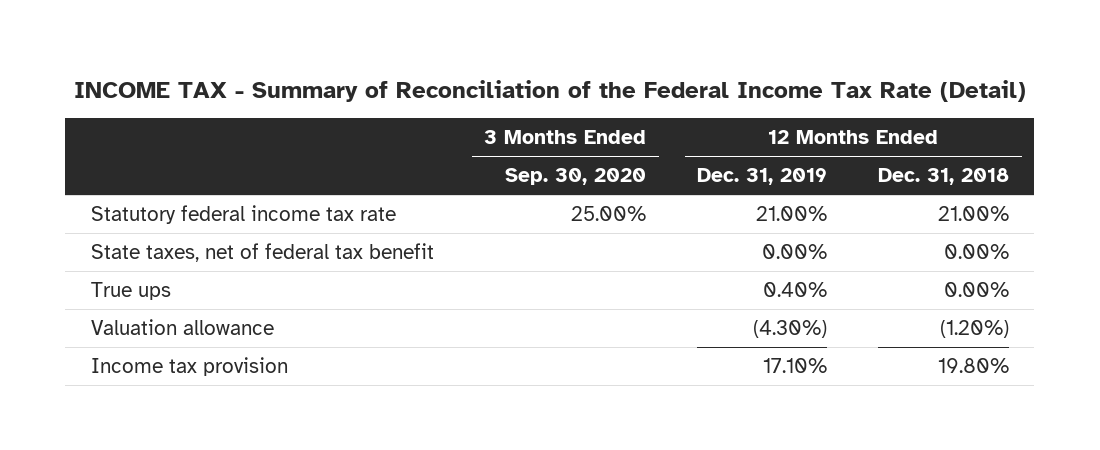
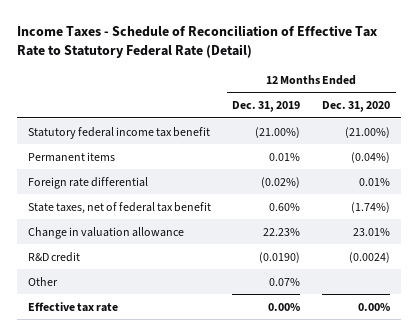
- INCOME TAX - Summary of Reconciliation of the Federal Income Tax Rate (Detail)
+ Income Taxes - Schedule of Reconciliation of Effective Tax Rate to Statutory Federal Rate (Detail)
- | 3 Months Ended Sep. 30, 2020 | 12 Months Ended Dec. 31, 2019 | 12 Months Ended Dec. 31, 2018
+ | 12 Months Ended Dec. 31, 2019 | 12 Months Ended Dec. 31, 2020
- Statutory federal income tax rate | 25.00% | 21.00% | 21.00%
- State taxes, net of federal tax benefit | | 0.00% | 0.00%
- True ups | | 0.40% | 0.00%
- Valuation allowance | | (4.30%) | (1.20%)
- Income tax provision | | 17.10% | 19.80%
+ Statutory federal income tax benefit | (21.00%) | (21.00%)
+ Permanent items | 0.01% | (0.04%)
+ Foreign rate differential | (0.02%) | 0.01%
+ State taxes, net of federal tax benefit | 0.60% | (1.74%)
+ Change in valuation allowance | 22.23% | 23.01%
+ R&D credit | (0.0190) | (0.0024)
+ Other | 0.07% |
+ Effective tax rate | 0.00% | 0.00%

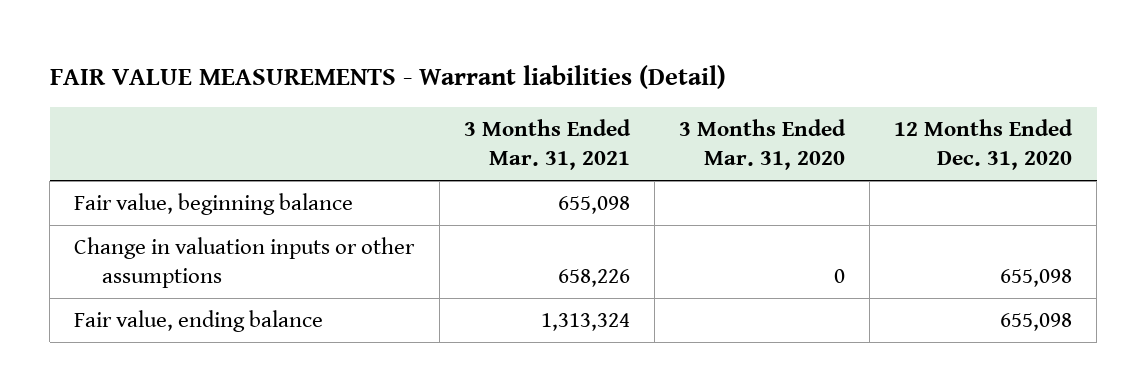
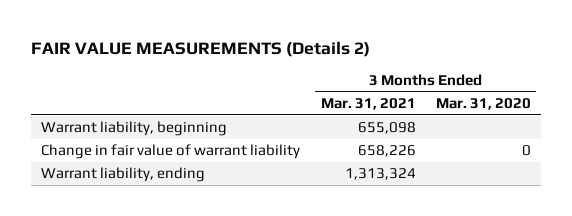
- FAIR VALUE MEASUREMENTS - Warrant liabilities (Detail)
+ FAIR VALUE MEASUREMENTS (Details 2)
- | 3 Months Ended Mar. 31, 2021 | 3 Months Ended Mar. 31, 2020 | 12 Months Ended Dec. 31, 2020
+ | 3 Months Ended Mar. 31, 2021 | 3 Months Ended Mar. 31, 2020
- Fair value, beginning balance | 655,098 | |
- Change in valuation inputs or other assumptions | 658,226 | 0 | 655,098
- Fair value, ending balance | 1,313,324 | | 655,098
+ Warrant liability, beginning | 655,098 |
+ Change in fair value of warrant liability | 658,226 | 0
+ Warrant liability, ending | 1,313,324 |

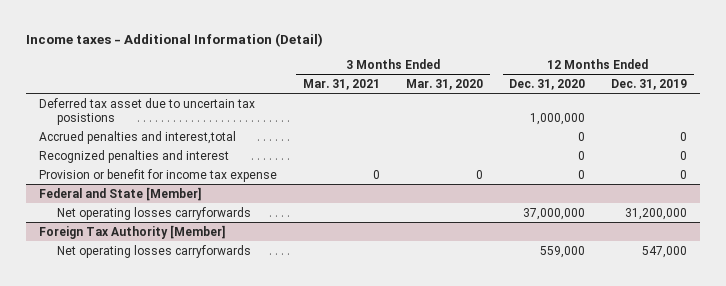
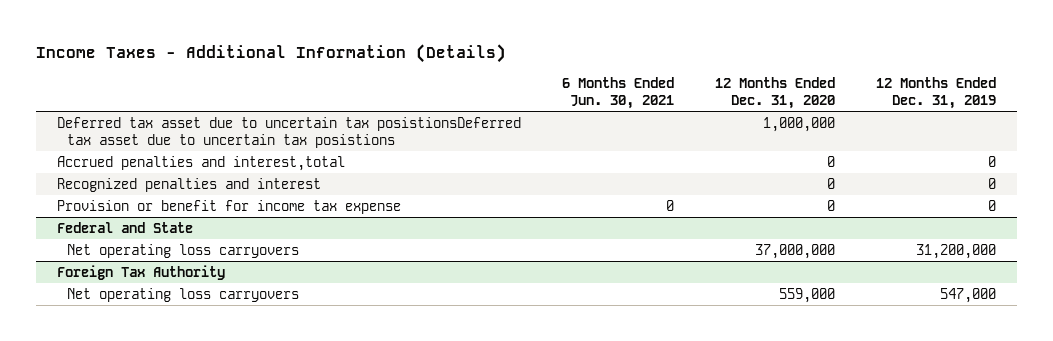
- Income taxes - Additional Information (Detail)
+ Income Taxes - Additional Information (Details)
- | 3 Months Ended Mar. 31, 2021 | 3 Months Ended Mar. 31, 2020 | 12 Months Ended Dec. 31, 2020 | 12 Months Ended Dec. 31, 2019
+ | 6 Months Ended Jun. 30, 2021 | 12 Months Ended Dec. 31, 2020 | 12 Months Ended Dec. 31, 2019
- Deferred tax asset due to uncertain tax posistions | | | 1,000,000 |
+ Deferred tax asset due to uncertain tax posistionsDeferred tax asset due to uncertain tax posistions | | 1,000,000 |
- Federal and State [Member]
- Net operating losses carryforwards | | | 37,000,000 | 31,200,000
- Foreign Tax Authority [Member]
- Net operating losses carryforwards | | | 559,000 | 547,000
+ Federal and State
+ Net operating loss carryovers | | 37,000,000 | 31,200,000
+ Foreign Tax Authority
+ Net operating loss carryovers | | 559,000 | 547,000

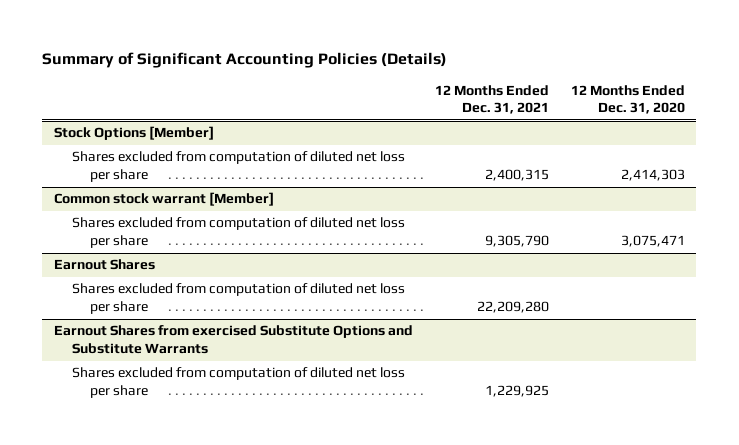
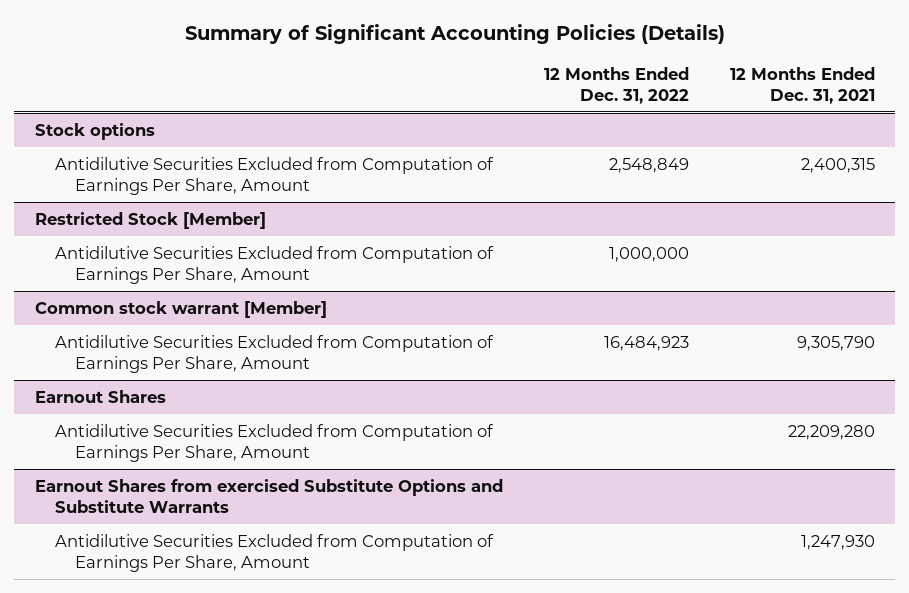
- | 12 Months Ended Dec. 31, 2021 | 12 Months Ended Dec. 31, 2020
+ | 12 Months Ended Dec. 31, 2022 | 12 Months Ended Dec. 31, 2021
- Stock Options [Member]
- Shares excluded from computation of diluted net loss per share | 2,400,315 | 2,414,303
+ Stock options
+ Antidilutive Securities Excluded from Computation of Earnings Per Share, Amount | 2,548,849 | 2,400,315
+ Restricted Stock [Member]
+ Antidilutive Securities Excluded from Computation of Earnings Per Share, Amount | 1,000,000 |
@ Common stock warrant [Member]
- Shares excluded from computation of diluted net loss per share | 9,305,790 | 3,075,471
+ Antidilutive Securities Excluded from Computation of Earnings Per Share, Amount | 16,484,923 | 9,305,790
@ Earnout Shares
- Shares excluded from computation of diluted net loss per share | 22,209,280 |
+ Antidilutive Securities Excluded from Computation of Earnings Per Share, Amount | | 22,209,280
@ Earnout Shares from exercised Substitute Options and Substitute Warrants
- Shares excluded from computation of diluted net loss per share | 1,229,925 |
+ Antidilutive Securities Excluded from Computation of Earnings Per Share, Amount | | 1,247,930

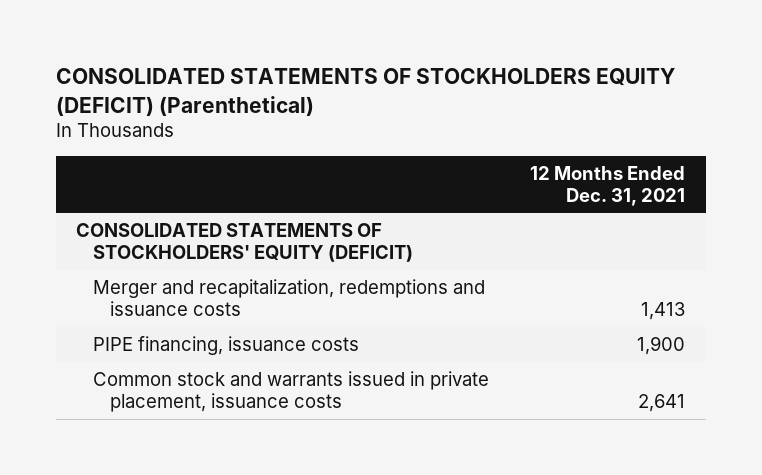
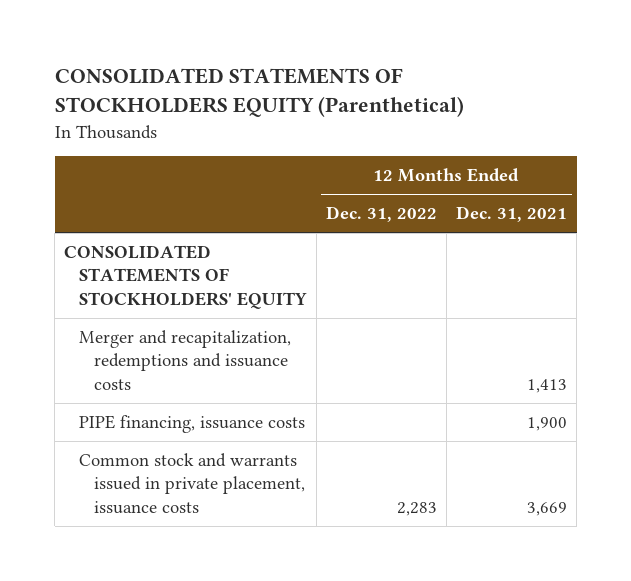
- CONSOLIDATED STATEMENTS OF STOCKHOLDERS EQUITY (DEFICIT) (Parenthetical)
+ CONSOLIDATED STATEMENTS OF STOCKHOLDERS EQUITY (Parenthetical)
- | 12 Months Ended Dec. 31, 2021
+ | 12 Months Ended Dec. 31, 2022 | 12 Months Ended Dec. 31, 2021
- CONSOLIDATED STATEMENTS OF STOCKHOLDERS' EQUITY (DEFICIT)
+ CONSOLIDATED STATEMENTS OF STOCKHOLDERS' EQUITY
- Common stock and warrants issued in private placement, issuance costs | 2,641
+ Common stock and warrants issued in private placement, issuance costs | 2,283 | 3,669

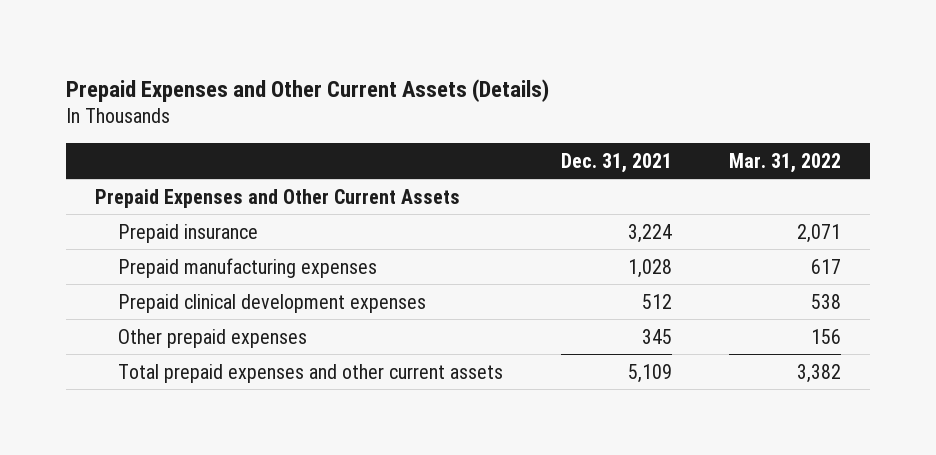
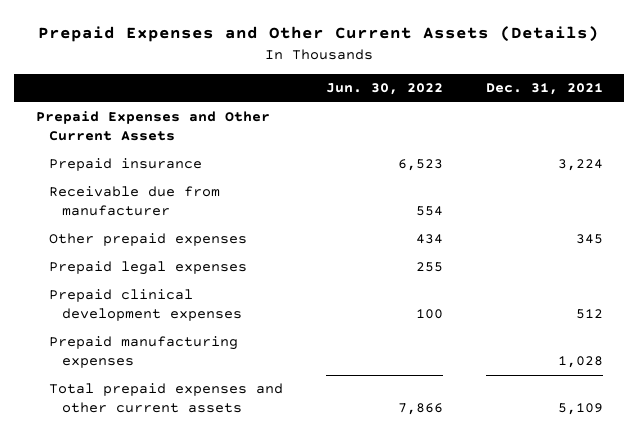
- | Dec. 31, 2021 | Mar. 31, 2022
+ | Jun. 30, 2022 | Dec. 31, 2021
+ Receivable due from manufacturer | 554 |
+ Prepaid legal expenses | 255 |
moved down: Prepaid clinical development expenses | 100 | 512
moved down: Prepaid manufacturing expenses | | 1,028

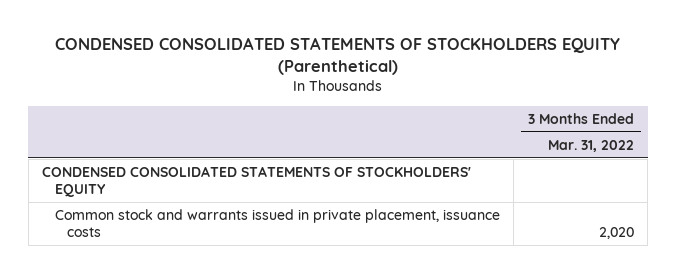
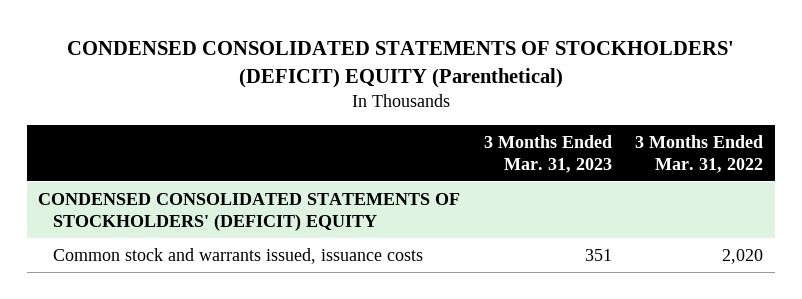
- CONDENSED CONSOLIDATED STATEMENTS OF STOCKHOLDERS EQUITY (Parenthetical)
+ CONDENSED CONSOLIDATED STATEMENTS OF STOCKHOLDERS' (DEFICIT) EQUITY (Parenthetical)
- | 3 Months Ended Mar. 31, 2022
+ | 3 Months Ended Mar. 31, 2023 | 3 Months Ended Mar. 31, 2022
- CONDENSED CONSOLIDATED STATEMENTS OF STOCKHOLDERS' EQUITY
- Common stock and warrants issued in private placement, issuance costs | 2,020
+ CONDENSED CONSOLIDATED STATEMENTS OF STOCKHOLDERS' (DEFICIT) EQUITY
+ Common stock and warrants issued, issuance costs | 351 | 2,020

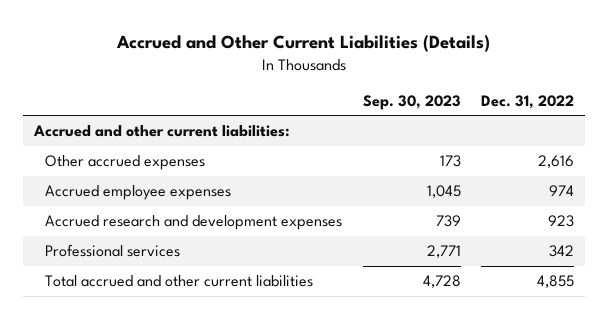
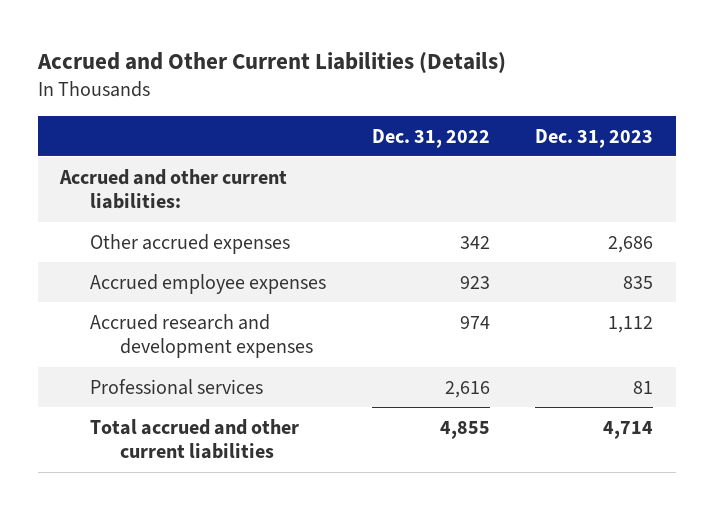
- | Sep. 30, 2023 | Dec. 31, 2022
+ | Dec. 31, 2022 | Dec. 31, 2023
- Other accrued expenses | 173 | 2,616
- Accrued employee expenses | 1,045 | 974
- Accrued research and development expenses | 739 | 923
- Professional services | 2,771 | 342
+ Other accrued expenses | 342 | 2,686
+ Accrued employee expenses | 923 | 835
+ Accrued research and development expenses | 974 | 1,112
+ Professional services | 2,616 | 81

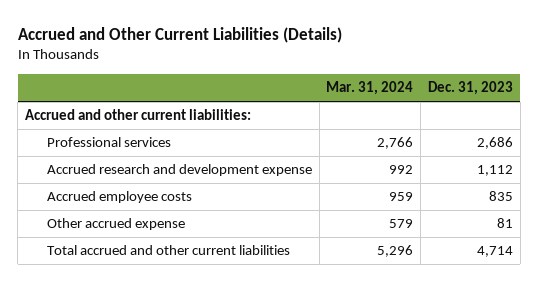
- | Dec. 31, 2022 | Dec. 31, 2023
+ | Mar. 31, 2024 | Dec. 31, 2023
- Other accrued expenses | 342 | 2,686
- Accrued employee expenses | 923 | 835
- Accrued research and development expenses | 974 | 1,112
- Professional services | 2,616 | 81
+ Professional services | 2,766 | 2,686
+ Accrued research and development expense | 992 | 1,112
+ Accrued employee costs | 959 | 835
+ Other accrued expense | 579 | 81

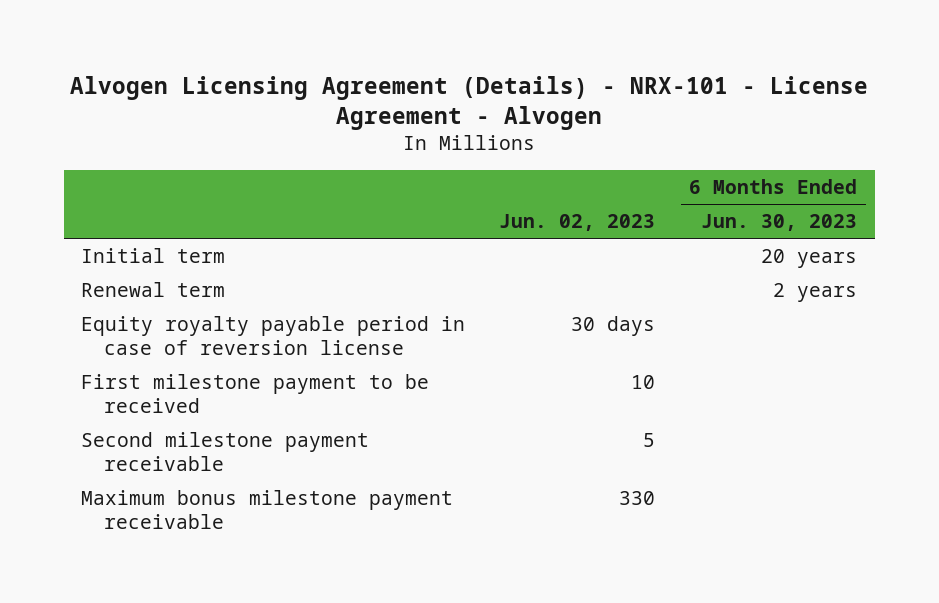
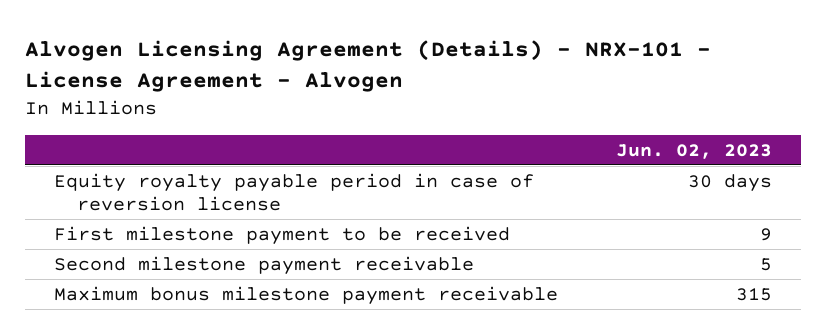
- | Jun. 02, 2023 | 6 Months Ended Jun. 30, 2023
+ | Jun. 02, 2023
- Initial term | | 20 years
- Renewal term | | 2 years
- First milestone payment to be received | 10 |
+ First milestone payment to be received | 9
- Maximum bonus milestone payment receivable | 330 |
+ Maximum bonus milestone payment receivable | 315

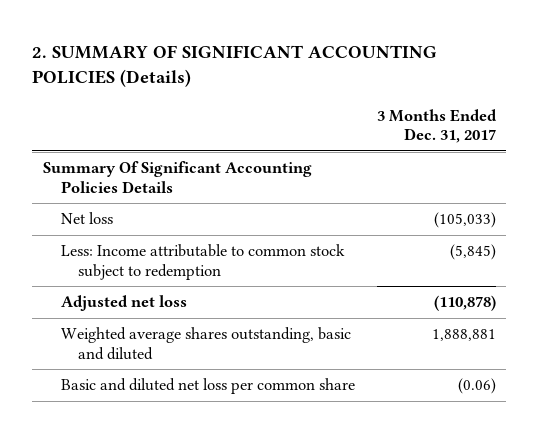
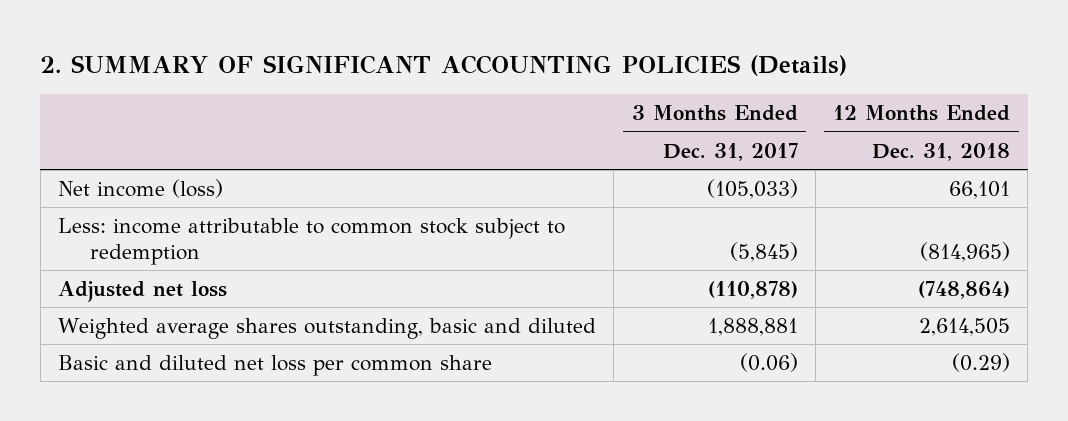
- | 3 Months Ended Dec. 31, 2017
+ | 3 Months Ended Dec. 31, 2017 | 12 Months Ended Dec. 31, 2018
- Summary Of Significant Accounting Policies Details
- Net loss | (105,033)
- Less: Income attributable to common stock subject to redemption | (5,845)
+ Net income (loss) | (105,033) | 66,101
+ Less: income attributable to common stock subject to redemption | (5,845) | (814,965)

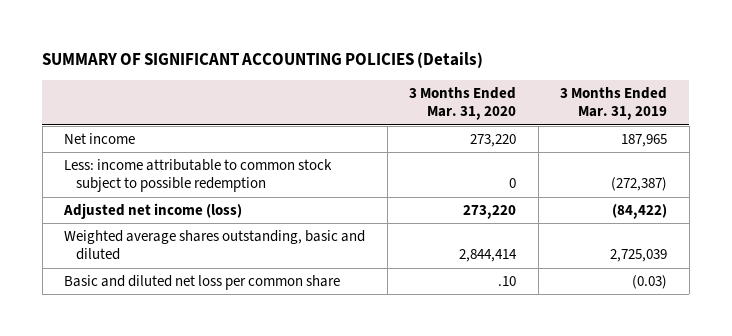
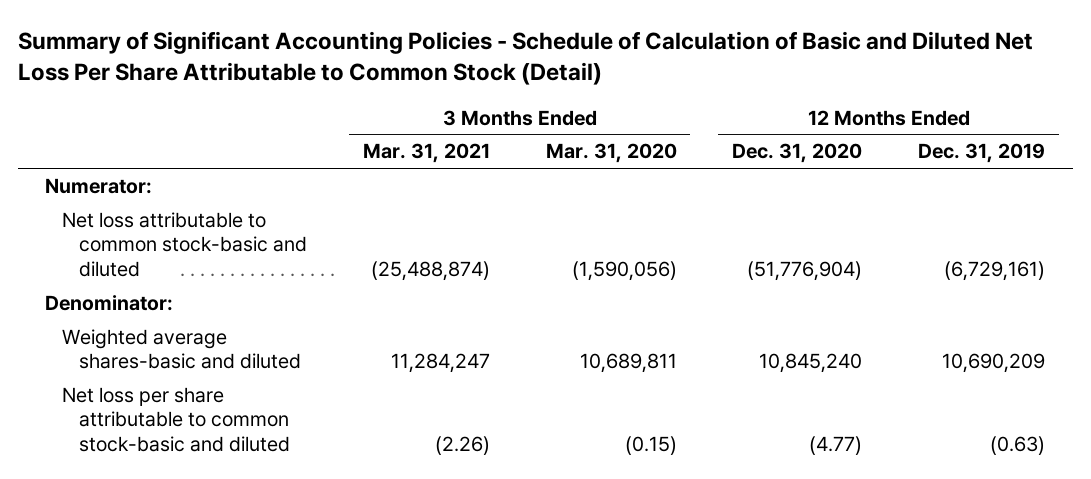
- SUMMARY OF SIGNIFICANT ACCOUNTING POLICIES (Details)
+ Summary of Significant Accounting Policies - Schedule of Calculation of Basic and Diluted Net Loss Per Share Attributable to Common Stock (Detail)
- | 3 Months Ended Mar. 31, 2020 | 3 Months Ended Mar. 31, 2019
+ | 3 Months Ended Mar. 31, 2021 | 3 Months Ended Mar. 31, 2020 | 12 Months Ended Dec. 31, 2020 | 12 Months Ended Dec. 31, 2019
- Net income | 273,220 | 187,965
- Less: income attributable to common stock subject to possible redemption | 0 | (272,387)
- Adjusted net income (loss) | 273,220 | (84,422)
- Weighted average shares outstanding, basic and diluted | 2,844,414 | 2,725,039
- Basic and diluted net loss per common share | .10 | (0.03)
+ Numerator:
+ Net loss attributable to common stock-basic and diluted | (25,488,874) | (1,590,056) | (51,776,904) | (6,729,161)
+ Denominator:
+ Weighted average shares-basic and diluted | 11,284,247 | 10,689,811 | 10,845,240 | 10,690,209
+ Net loss per share attributable to common stock-basic and diluted | (2.26) | (0.15) | (4.77) | (0.63)

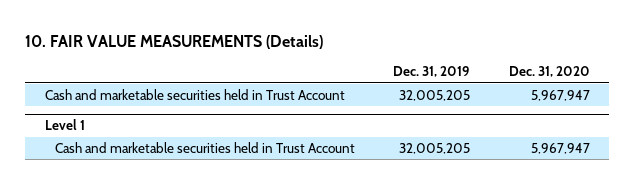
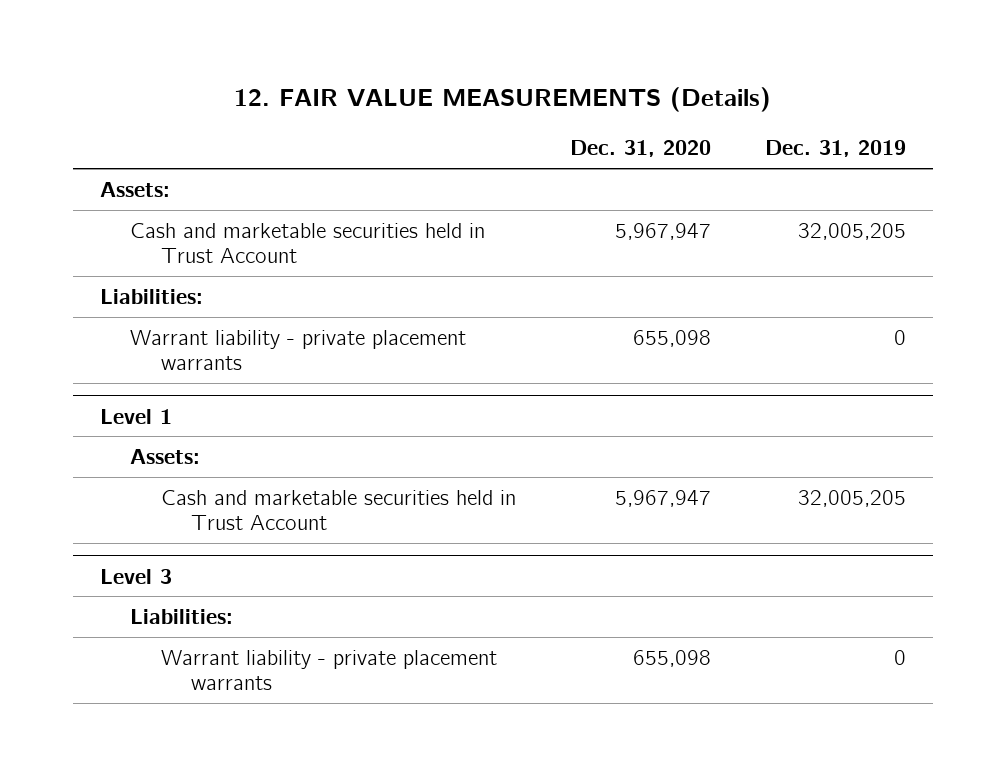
- 10. FAIR VALUE MEASUREMENTS (Details)
+ 12. FAIR VALUE MEASUREMENTS (Details)
- | Dec. 31, 2019 | Dec. 31, 2020
+ | Dec. 31, 2020 | Dec. 31, 2019
+ Assets:
+ Liabilities:
+ Warrant liability - private placement warrants | 655,098 | 0
@ Level 1
+ Assets:
+ Level 3
+ Liabilities:
+ Warrant liability - private placement warrants | 655,098 | 0

